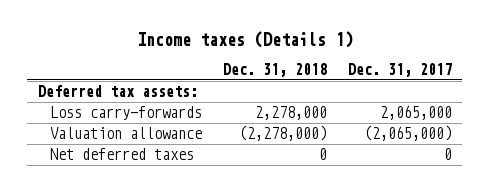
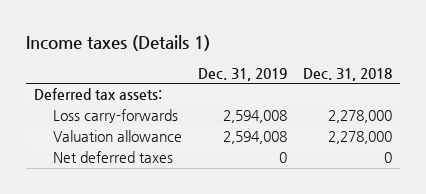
- | Dec. 31, 2018 | Dec. 31, 2017
+ | Dec. 31, 2019 | Dec. 31, 2018
- Valuation allowance | (2,278,000) | (2,065,000)
+ Valuation allowance | 2,594,008 | 2,278,000

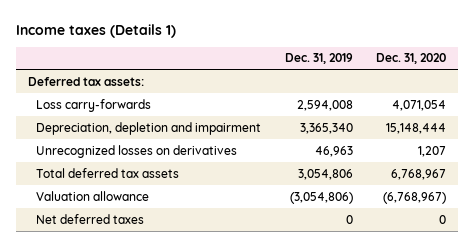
- | Dec. 31, 2019 | Dec. 31, 2018
+ | Dec. 31, 2019 | Dec. 31, 2020
- Valuation allowance | 2,594,008 | 2,278,000
+ Depreciation, depletion and impairment | 3,365,340 | 15,148,444
+ Unrecognized losses on derivatives | 46,963 | 1,207
+ Total deferred tax assets | 3,054,806 | 6,768,967
+ Valuation allowance | (3,054,806) | (6,768,967)

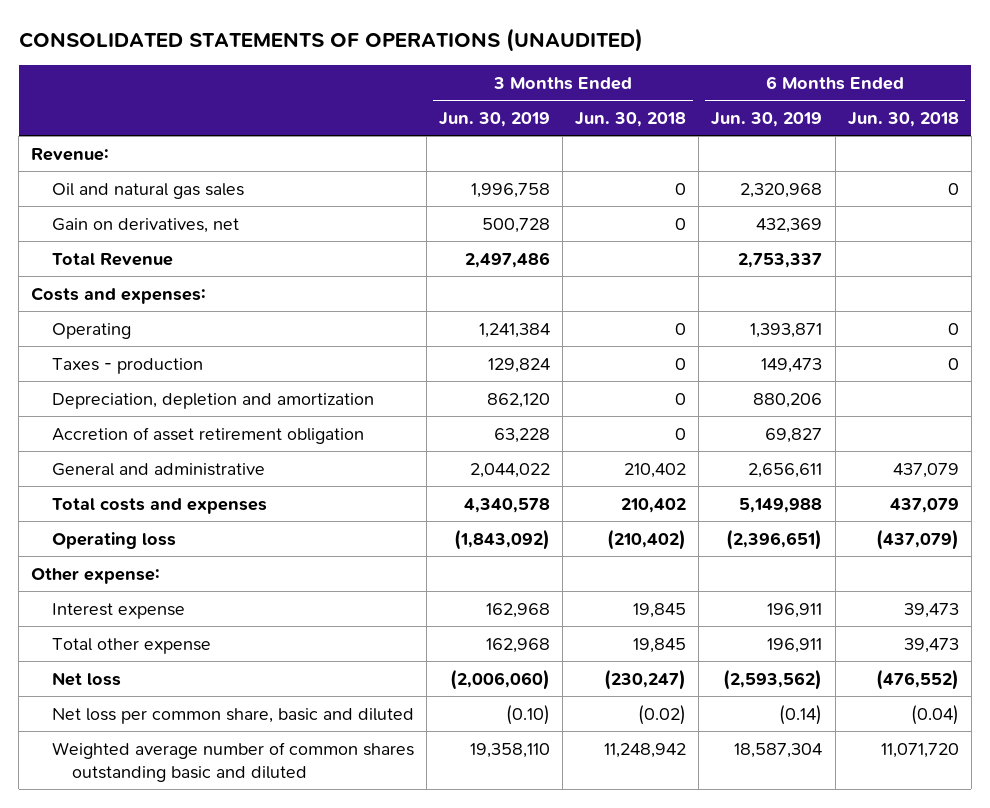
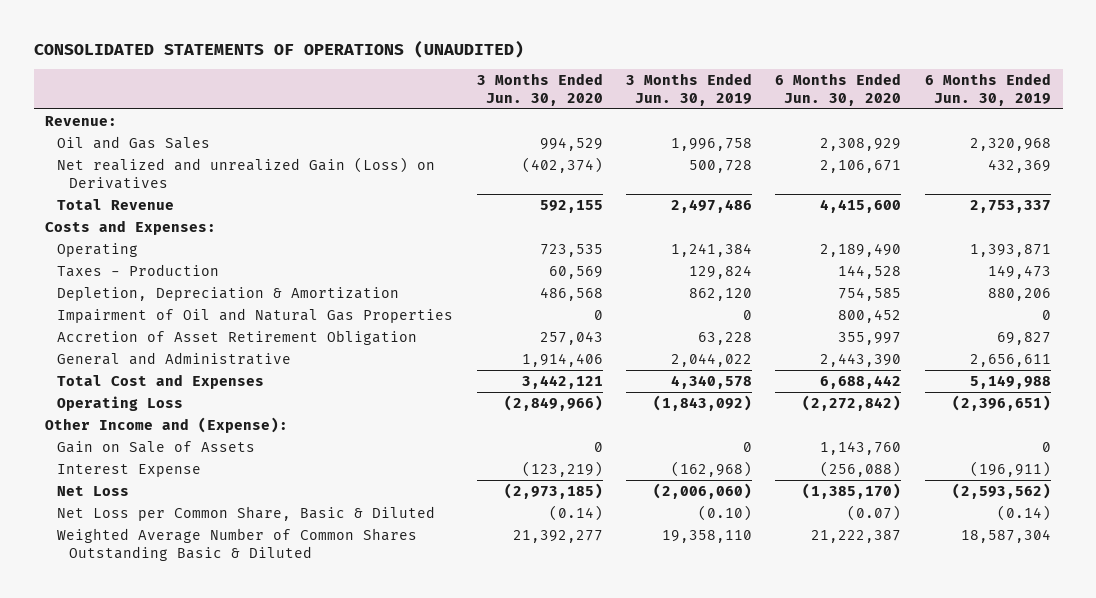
- | 3 Months Ended Jun. 30, 2019 | 3 Months Ended Jun. 30, 2018 | 6 Months Ended Jun. 30, 2019 | 6 Months Ended Jun. 30, 2018
+ | 3 Months Ended Jun. 30, 2020 | 3 Months Ended Jun. 30, 2019 | 6 Months Ended Jun. 30, 2020 | 6 Months Ended Jun. 30, 2019
- Oil and natural gas sales | 1,996,758 | 0 | 2,320,968 | 0
- Gain on derivatives, net | 500,728 | 0 | 432,369 |
+ Oil and Gas Sales | 994,529 | 1,996,758 | 2,308,929 | 2,320,968
+ Net realized and unrealized Gain (Loss) on Derivatives | (402,374) | 500,728 | 2,106,671 | 432,369
- Costs and expenses:
+ Costs and Expenses:
- Taxes - production | 129,824 | 0 | 149,473 | 0
- Depreciation, depletion and amortization | 862,120 | 0 | 880,206 |
- Accretion of asset retirement obligation | 63,228 | 0 | 69,827 |
- General and administrative | 2,044,022 | 210,402 | 2,656,611 | 437,079
- Total costs and expenses | 4,340,578 | 210,402 | 5,149,988 | 437,079
- Operating loss | (1,843,092) | (210,402) | (2,396,651) | (437,079)
- Other expense:
- Interest expense | 162,968 | 19,845 | 196,911 | 39,473
- Total other expense | 162,968 | 19,845 | 196,911 | 39,473
- Net loss | (2,006,060) | (230,247) | (2,593,562) | (476,552)
- Net loss per common share, basic and diluted | (0.10) | (0.02) | (0.14) | (0.04)
- Weighted average number of common shares outstanding basic and diluted | 19,358,110 | 11,248,942 | 18,587,304 | 11,071,720
+ Taxes - Production | 60,569 | 129,824 | 144,528 | 149,473
+ Depletion, Depreciation & Amortization | 486,568 | 862,120 | 754,585 | 880,206
+ Impairment of Oil and Natural Gas Properties | 0 | 0 | 800,452 | 0
+ Accretion of Asset Retirement Obligation | 257,043 | 63,228 | 355,997 | 69,827
+ General and Administrative | 1,914,406 | 2,044,022 | 2,443,390 | 2,656,611
+ Total Cost and Expenses | 3,442,121 | 4,340,578 | 6,688,442 | 5,149,988
+ Operating Loss | (2,849,966) | (1,843,092) | (2,272,842) | (2,396,651)
+ Other Income and (Expense):
+ Gain on Sale of Assets | 0 | 0 | 1,143,760 | 0
+ Interest Expense | (123,219) | (162,968) | (256,088) | (196,911)
+ Net Loss | (2,973,185) | (2,006,060) | (1,385,170) | (2,593,562)
+ Net Loss per Common Share, Basic & Diluted | (0.14) | (0.10) | (0.07) | (0.14)
+ Weighted Average Number of Common Shares Outstanding Basic & Diluted | 21,392,277 | 19,358,110 | 21,222,387 | 18,587,304

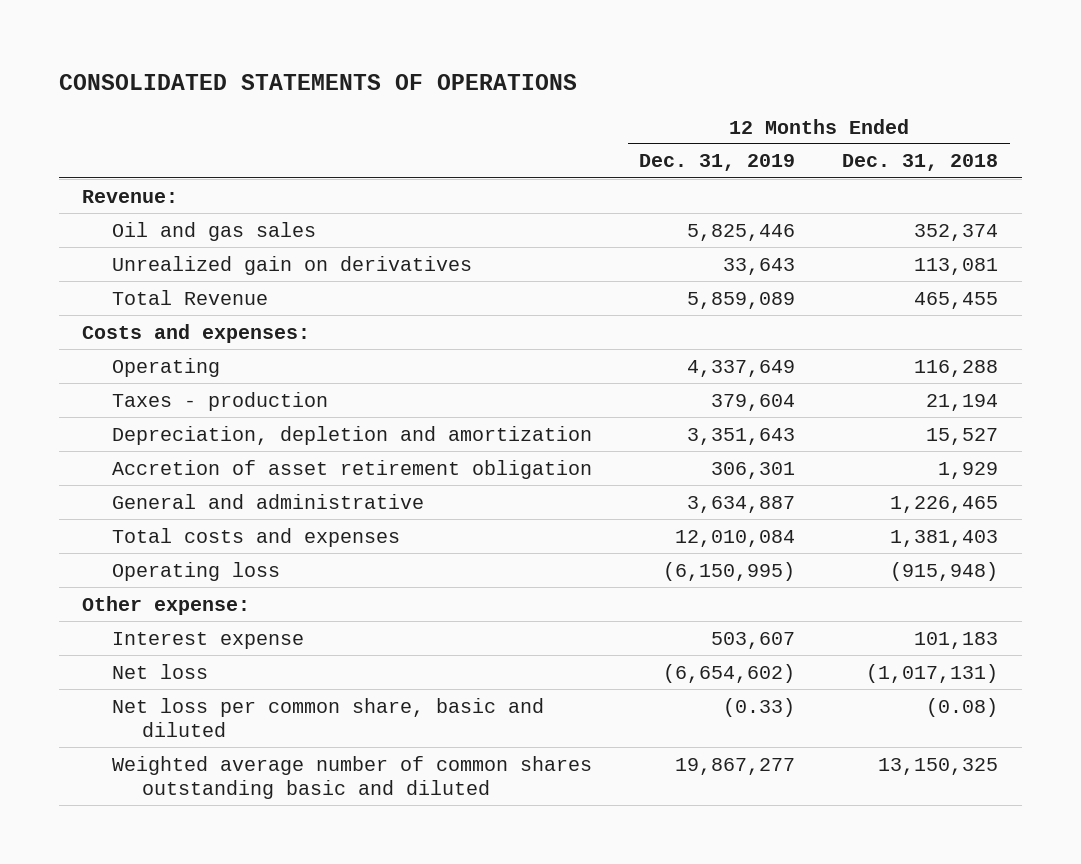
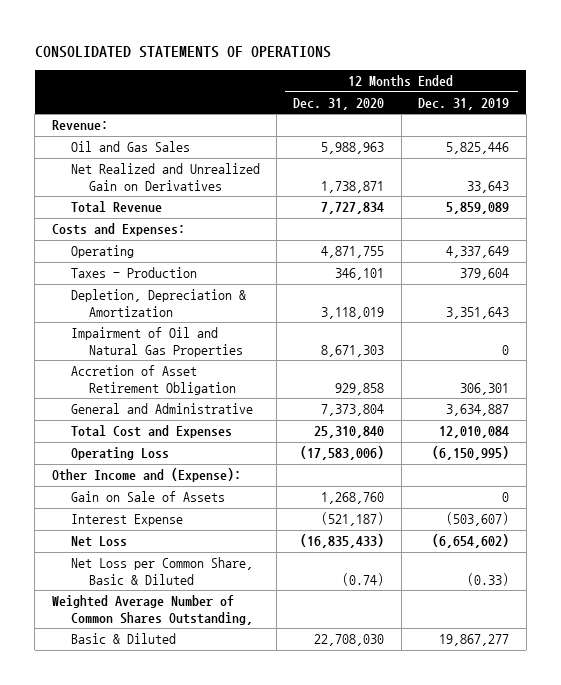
- | 12 Months Ended Dec. 31, 2019 | 12 Months Ended Dec. 31, 2018
+ | 12 Months Ended Dec. 31, 2020 | 12 Months Ended Dec. 31, 2019
- Oil and gas sales | 5,825,446 | 352,374
- Unrealized gain on derivatives | 33,643 | 113,081
+ Oil and Gas Sales | 5,988,963 | 5,825,446
+ Net Realized and Unrealized Gain on Derivatives | 1,738,871 | 33,643
- Costs and expenses:
+ Costs and Expenses:
- Taxes - production | 379,604 | 21,194
- Depreciation, depletion and amortization | 3,351,643 | 15,527
- Accretion of asset retirement obligation | 306,301 | 1,929
- General and administrative | 3,634,887 | 1,226,465
- Total costs and expenses | 12,010,084 | 1,381,403
- Operating loss | (6,150,995) | (915,948)
- Other expense:
- Interest expense | 503,607 | 101,183
- Net loss | (6,654,602) | (1,017,131)
- Net loss per common share, basic and diluted | (0.33) | (0.08)
- Weighted average number of common shares outstanding basic and diluted | 19,867,277 | 13,150,325
+ Taxes - Production | 346,101 | 379,604
+ Depletion, Depreciation & Amortization | 3,118,019 | 3,351,643
+ Impairment of Oil and Natural Gas Properties | 8,671,303 | 0
+ Accretion of Asset Retirement Obligation | 929,858 | 306,301
+ General and Administrative | 7,373,804 | 3,634,887
+ Total Cost and Expenses | 25,310,840 | 12,010,084
+ Operating Loss | (17,583,006) | (6,150,995)
+ Other Income and (Expense):
+ Gain on Sale of Assets | 1,268,760 | 0
+ Interest Expense | (521,187) | (503,607)
+ Net Loss | (16,835,433) | (6,654,602)
+ Net Loss per Common Share, Basic & Diluted | (0.74) | (0.33)
+ Weighted Average Number of Common Shares Outstanding,
+ Basic & Diluted | 22,708,030 | 19,867,277

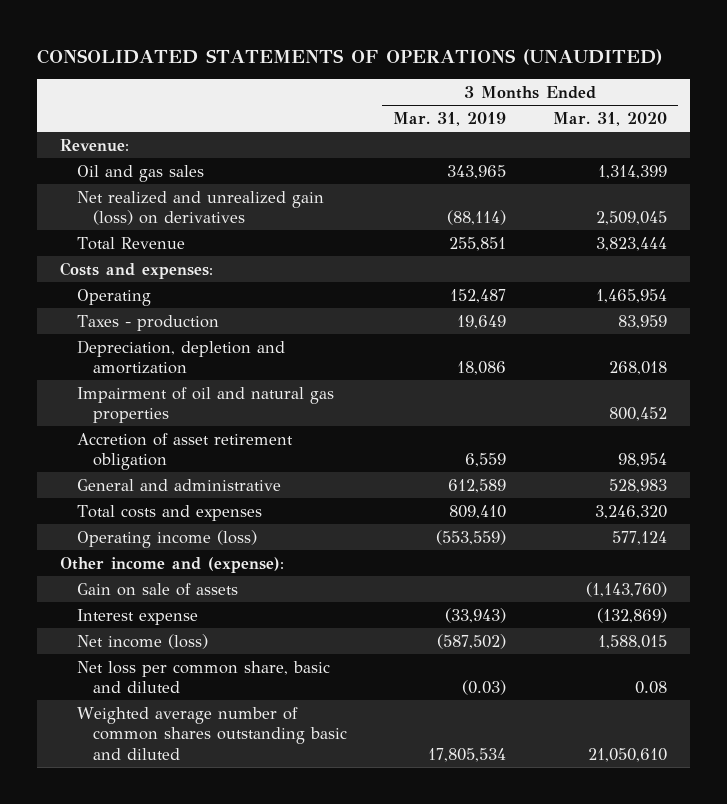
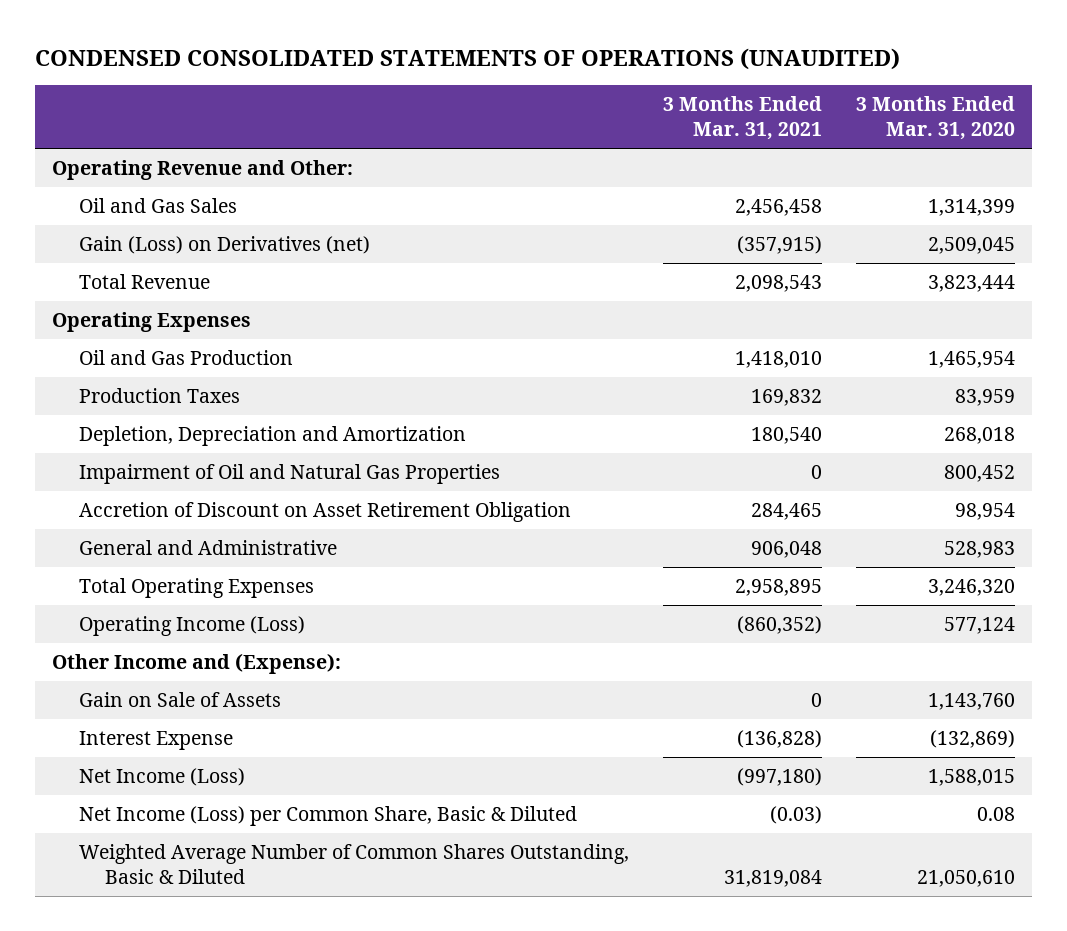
- CONSOLIDATED STATEMENTS OF OPERATIONS (UNAUDITED)
+ CONDENSED CONSOLIDATED STATEMENTS OF OPERATIONS (UNAUDITED)
- | 3 Months Ended Mar. 31, 2019 | 3 Months Ended Mar. 31, 2020
+ | 3 Months Ended Mar. 31, 2021 | 3 Months Ended Mar. 31, 2020
- Revenue:
- Oil and gas sales | 343,965 | 1,314,399
- Net realized and unrealized gain (loss) on derivatives | (88,114) | 2,509,045
+ Operating Revenue and Other:
+ Oil and Gas Sales | 2,456,458 | 1,314,399
+ Gain (Loss) on Derivatives (net) | (357,915) | 2,509,045
- Costs and expenses:
- Operating | 152,487 | 1,465,954
- Taxes - production | 19,649 | 83,959
- Depreciation, depletion and amortization | 18,086 | 268,018
- Impairment of oil and natural gas properties | | 800,452
- Accretion of asset retirement obligation | 6,559 | 98,954
- General and administrative | 612,589 | 528,983
- Total costs and expenses | 809,410 | 3,246,320
- Operating income (loss) | (553,559) | 577,124
- Other income and (expense):
- Gain on sale of assets | | (1,143,760)
- Interest expense | (33,943) | (132,869)
- Net income (loss) | (587,502) | 1,588,015
- Net loss per common share, basic and diluted | (0.03) | 0.08
- Weighted average number of common shares outstanding basic and diluted | 17,805,534 | 21,050,610
+ Operating Expenses
+ Oil and Gas Production | 1,418,010 | 1,465,954
+ Production Taxes | 169,832 | 83,959
+ Depletion, Depreciation and Amortization | 180,540 | 268,018
+ Impairment of Oil and Natural Gas Properties | 0 | 800,452
+ Accretion of Discount on Asset Retirement Obligation | 284,465 | 98,954
+ General and Administrative | 906,048 | 528,983
+ Total Operating Expenses | 2,958,895 | 3,246,320
+ Operating Income (Loss) | (860,352) | 577,124
+ Other Income and (Expense):
+ Gain on Sale of Assets | 0 | 1,143,760
+ Interest Expense | (136,828) | (132,869)
+ Net Income (Loss) | (997,180) | 1,588,015
+ Net Income (Loss) per Common Share, Basic & Diluted | (0.03) | 0.08
+ Weighted Average Number of Common Shares Outstanding, Basic & Diluted | 31,819,084 | 21,050,610

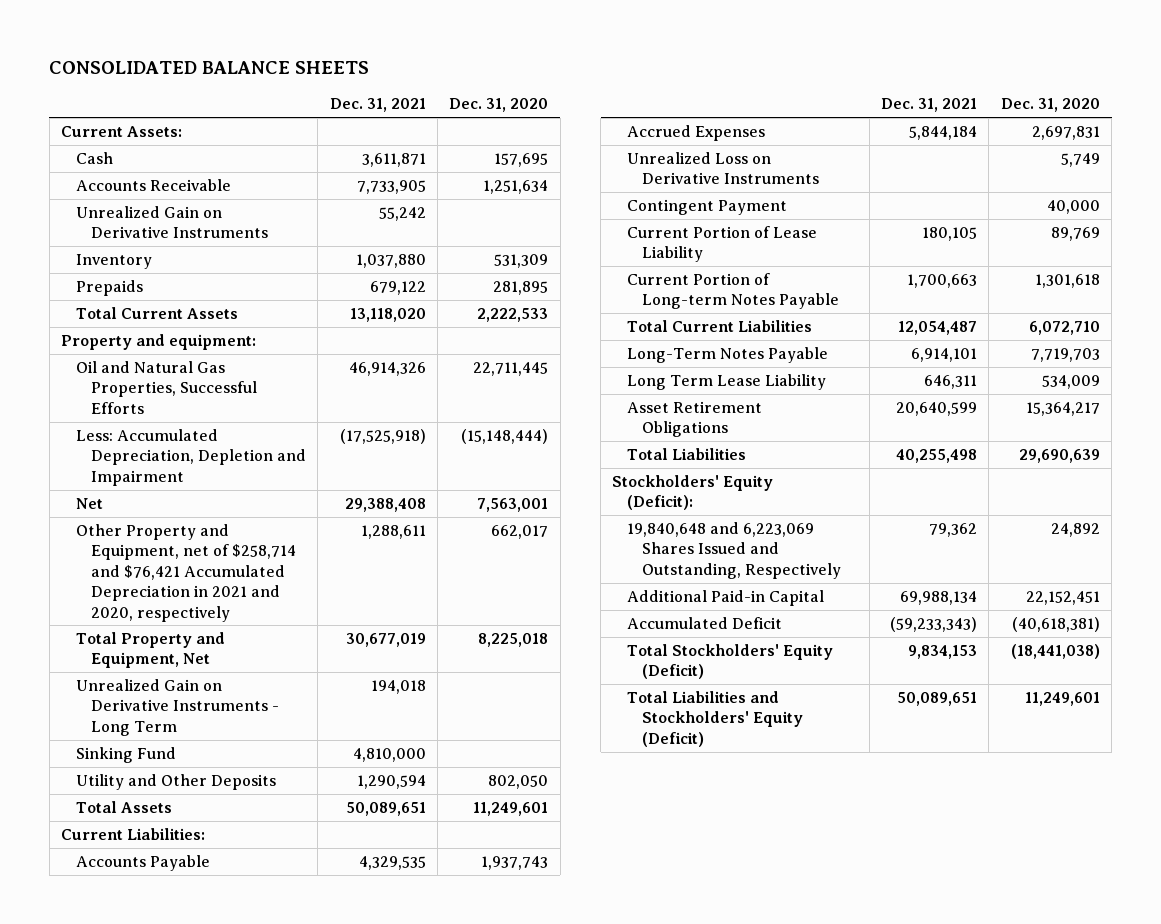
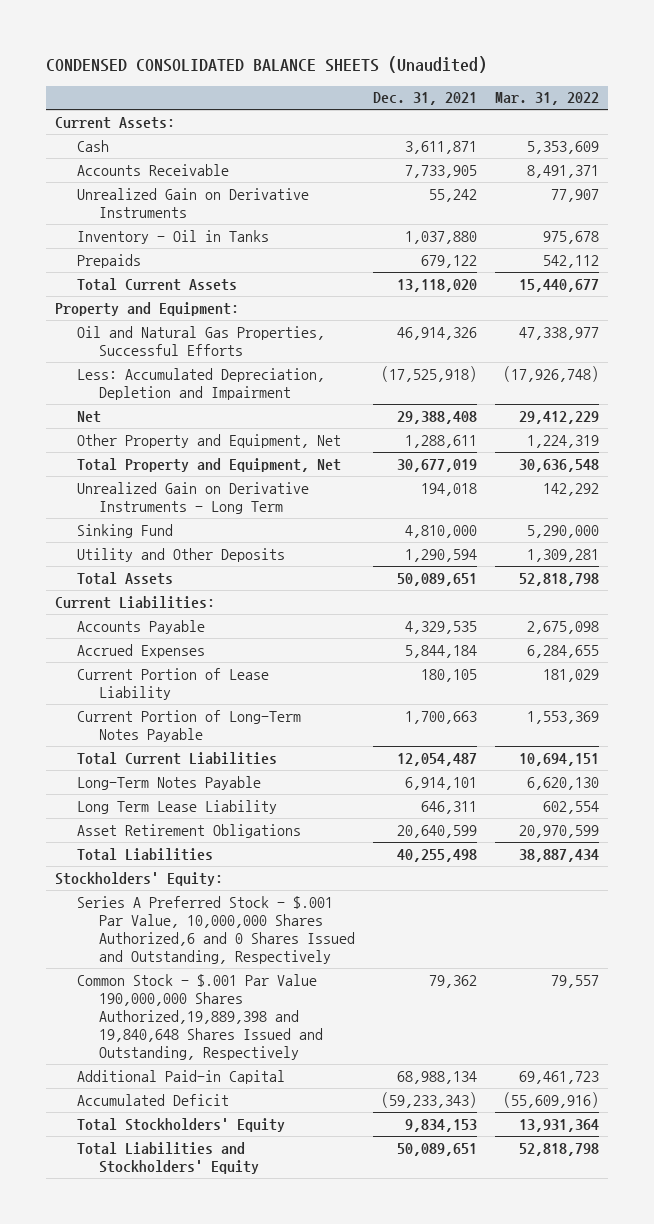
- CONSOLIDATED BALANCE SHEETS
+ CONDENSED CONSOLIDATED BALANCE SHEETS (Unaudited)
- | Dec. 31, 2021 | Dec. 31, 2020
+ | Dec. 31, 2021 | Mar. 31, 2022
- Inventory | 1,037,880 | 531,309
+ Inventory - Oil in Tanks | 1,037,880 | 975,678
- Property and equipment:
+ Property and Equipment:
- Other Property and Equipment, net of $258,714 and $76,421 Accumulated Depreciation in 2021 and 2020, respectively | 1,288,611 | 662,017
+ Other Property and Equipment, Net | 1,288,611 | 1,224,319
- Unrealized Loss on Derivative Instruments | | 5,749
- Contingent Payment | | 40,000
- Current Portion of Long-term Notes Payable | 1,700,663 | 1,301,618
+ Current Portion of Long-Term Notes Payable | 1,700,663 | 1,553,369
- Stockholders' Equity (Deficit):
- 19,840,648 and 6,223,069 Shares Issued and Outstanding, Respectively | 79,362 | 24,892
- Additional Paid-in Capital | 69,988,134 | 22,152,451
+ Stockholders' Equity:
+ Series A Preferred Stock - $.001 Par Value, 10,000,000 Shares Authorized,6 and 0 Shares Issued and Outstanding, Respectively
+ Common Stock - $.001 Par Value 190,000,000 Shares Authorized,19,889,398 and 19,840,648 Shares Issued and Outstanding, Respectively | 79,362 | 79,557
+ Additional Paid-in Capital | 68,988,134 | 69,461,723
- Total Stockholders' Equity (Deficit) | 9,834,153 | (18,441,038)
- Total Liabilities and Stockholders' Equity (Deficit) | 50,089,651 | 11,249,601
+ Total Stockholders' Equity | 9,834,153 | 13,931,364
+ Total Liabilities and Stockholders' Equity | 50,089,651 | 52,818,798

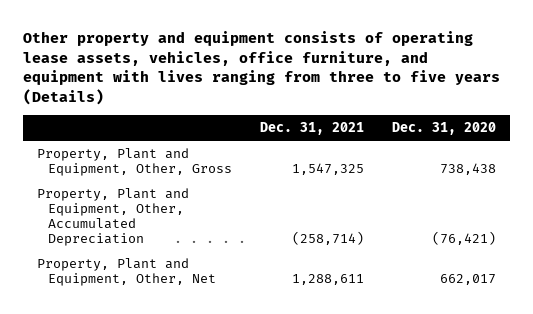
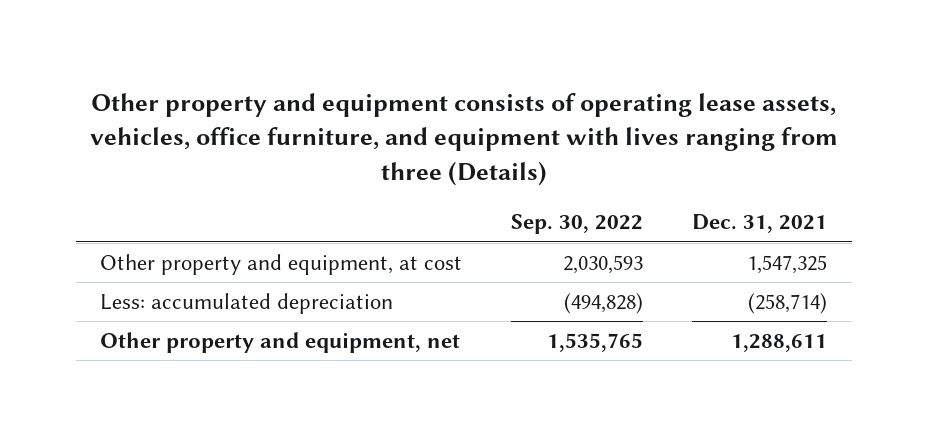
- Other property and equipment consists of operating lease assets, vehicles, office furniture, and equipment with lives ranging from three to five years (Details)
+ Other property and equipment consists of operating lease assets, vehicles, office furniture, and equipment with lives ranging from three (Details)
- | Dec. 31, 2021 | Dec. 31, 2020
+ | Sep. 30, 2022 | Dec. 31, 2021
- Property, Plant and Equipment, Other, Gross | 1,547,325 | 738,438
- Property, Plant and Equipment, Other, Accumulated Depreciation | (258,714) | (76,421)
- Property, Plant and Equipment, Other, Net | 1,288,611 | 662,017
+ Other property and equipment, at cost | 2,030,593 | 1,547,325
+ Less: accumulated depreciation | (494,828) | (258,714)
+ Other property and equipment, net | 1,535,765 | 1,288,611

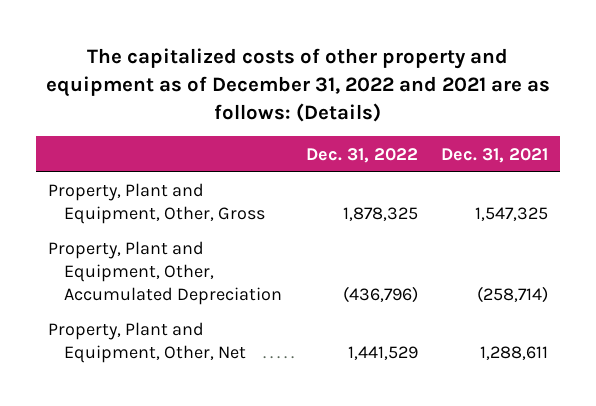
- Other property and equipment consists of operating lease assets, vehicles, office furniture, and equipment with lives ranging from three (Details)
+ The capitalized costs of other property and equipment as of December 31, 2022 and 2021 are as follows: (Details)
- | Sep. 30, 2022 | Dec. 31, 2021
+ | Dec. 31, 2022 | Dec. 31, 2021
- Other property and equipment, at cost | 2,030,593 | 1,547,325
- Less: accumulated depreciation | (494,828) | (258,714)
- Other property and equipment, net | 1,535,765 | 1,288,611
+ Property, Plant and Equipment, Other, Gross | 1,878,325 | 1,547,325
+ Property, Plant and Equipment, Other, Accumulated Depreciation | (436,796) | (258,714)
+ Property, Plant and Equipment, Other, Net | 1,441,529 | 1,288,611

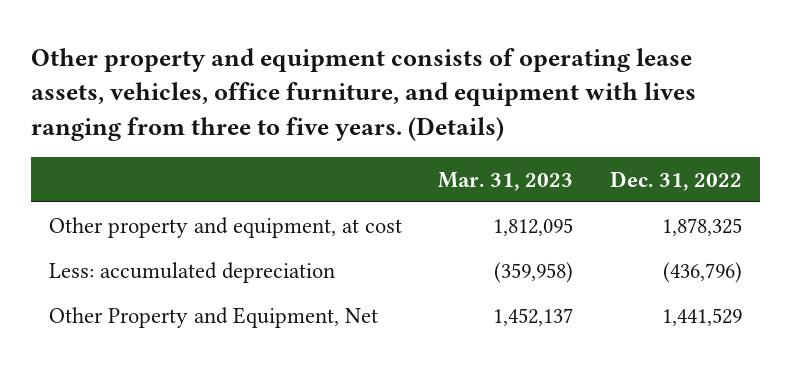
- The capitalized costs of other property and equipment as of December 31, 2022 and 2021 are as follows: (Details)
+ Other property and equipment consists of operating lease assets, vehicles, office furniture, and equipment with lives ranging from three to five years. (Details)
- | Dec. 31, 2022 | Dec. 31, 2021
+ | Mar. 31, 2023 | Dec. 31, 2022
- Property, Plant and Equipment, Other, Gross | 1,878,325 | 1,547,325
- Property, Plant and Equipment, Other, Accumulated Depreciation | (436,796) | (258,714)
- Property, Plant and Equipment, Other, Net | 1,441,529 | 1,288,611
+ Other property and equipment, at cost | 1,812,095 | 1,878,325
+ Less: accumulated depreciation | (359,958) | (436,796)
+ Other Property and Equipment, Net | 1,452,137 | 1,441,529

